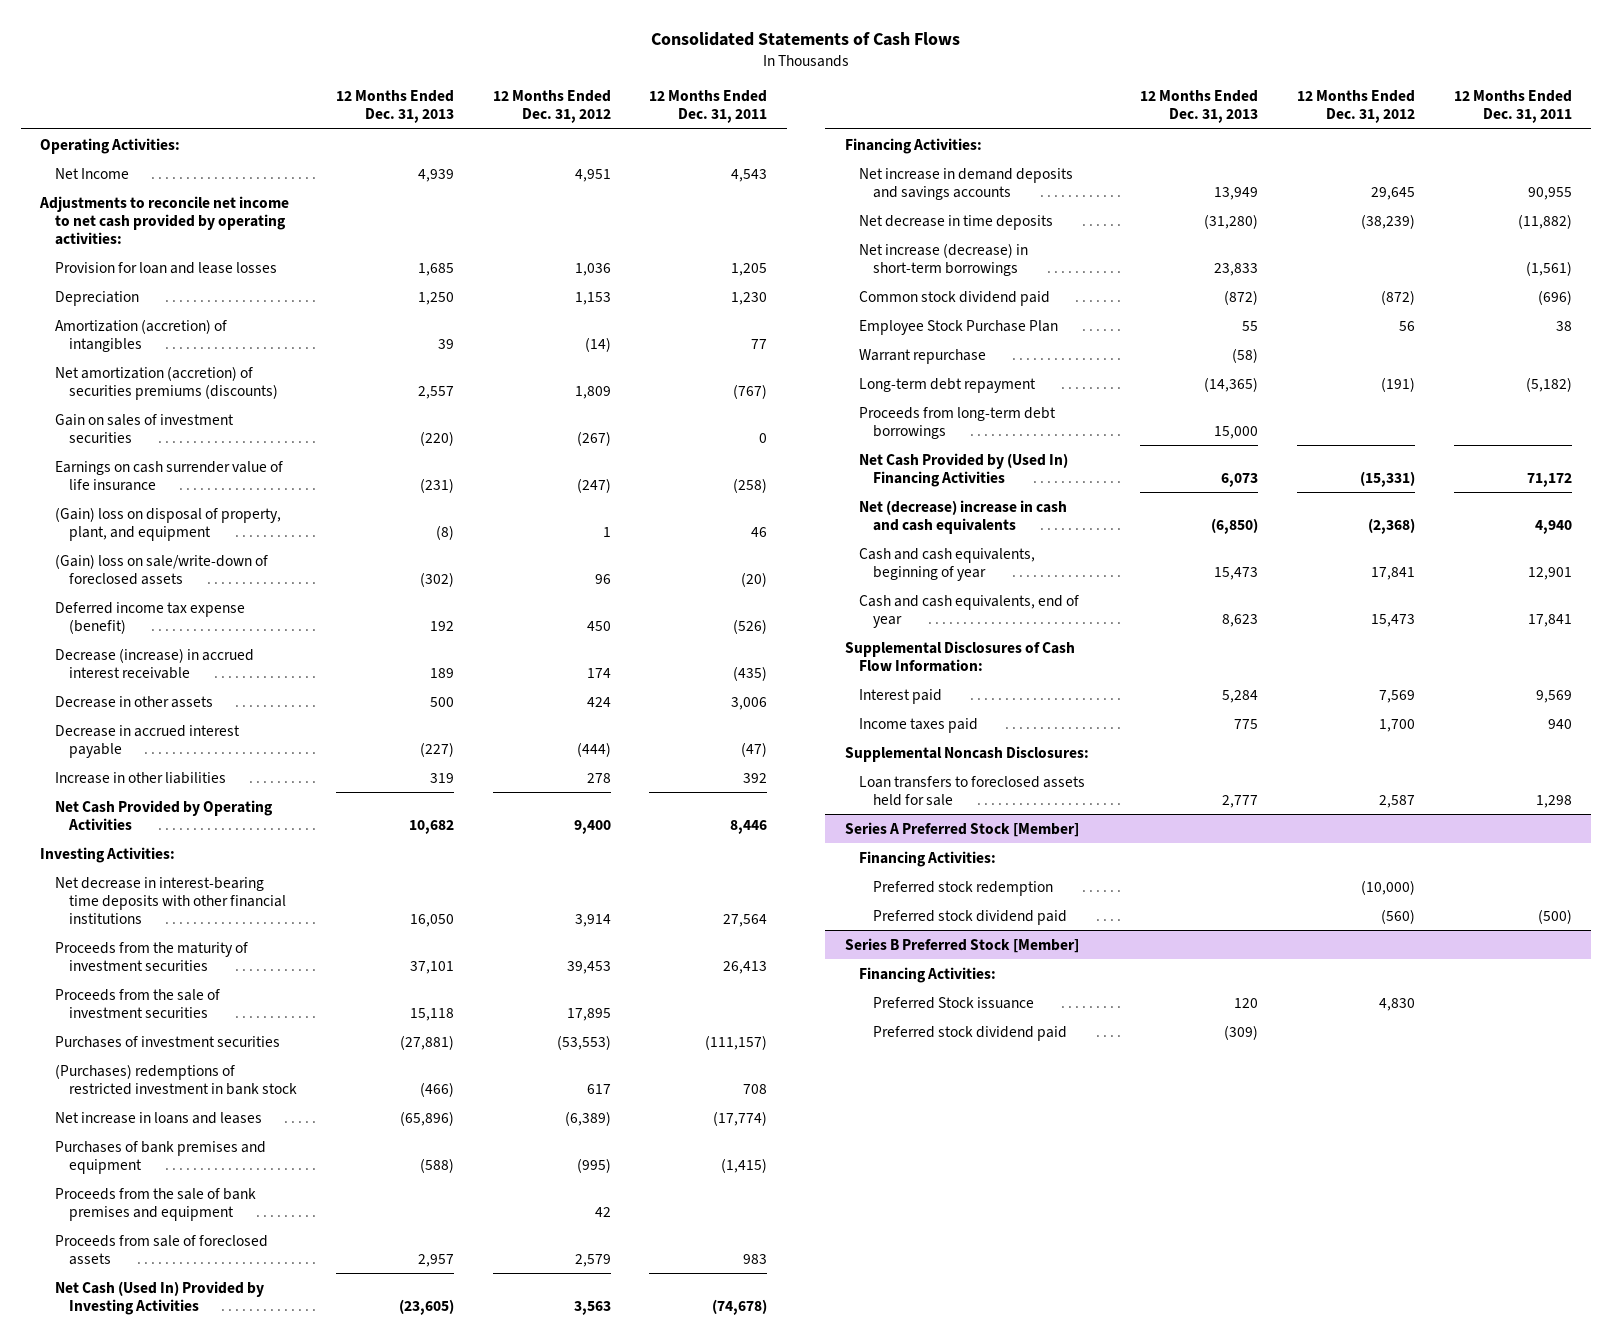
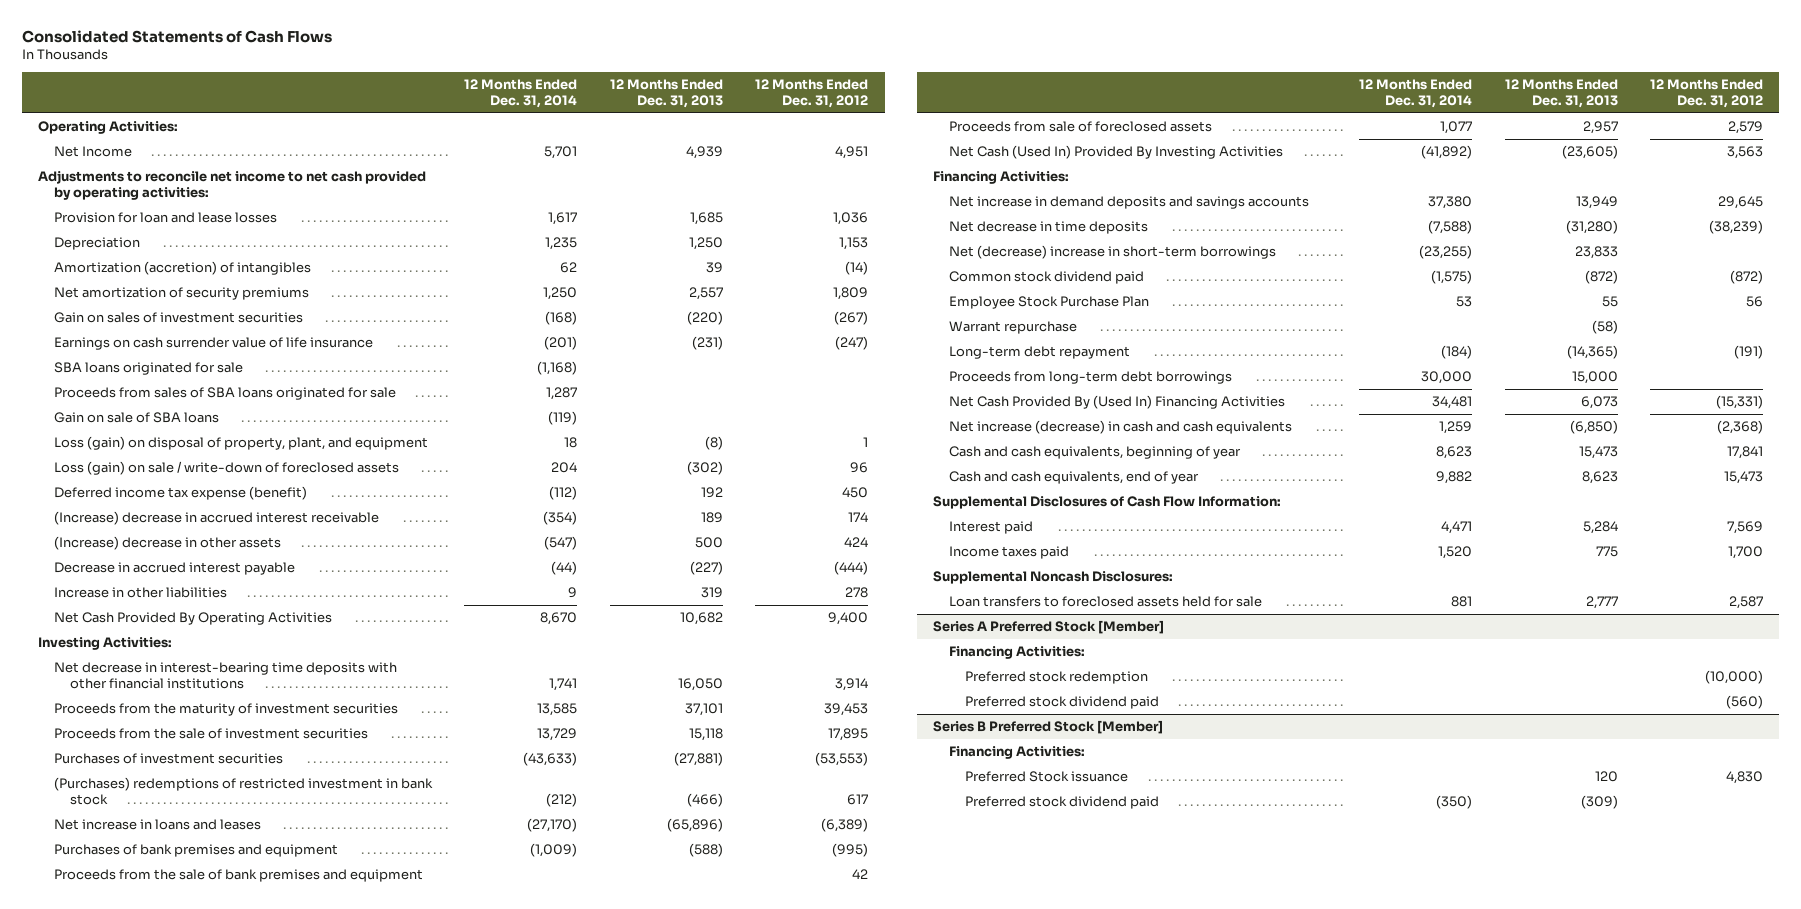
- | 12 Months Ended Dec. 31, 2013 | 12 Months Ended Dec. 31, 2012 | 12 Months Ended Dec. 31, 2011
+ | 12 Months Ended Dec. 31, 2014 | 12 Months Ended Dec. 31, 2013 | 12 Months Ended Dec. 31, 2012
- Net amortization (accretion) of securities premiums (discounts) | 2,557 | 1,809 | (767)
+ Net amortization of security premiums | 1,250 | 2,557 | 1,809
- (Gain) loss on disposal of property, plant, and equipment | (8) | 1 | 46
- (Gain) loss on sale/write-down of foreclosed assets | (302) | 96 | (20)
+ SBA loans originated for sale | (1,168) | |
+ Proceeds from sales of SBA loans originated for sale | 1,287 | |
+ Gain on sale of SBA loans | (119) | |
+ Loss (gain) on disposal of property, plant, and equipment | 18 | (8) | 1
+ Loss (gain) on sale / write-down of foreclosed assets | 204 | (302) | 96
- Decrease (increase) in accrued interest receivable | 189 | 174 | (435)
- Decrease in other assets | 500 | 424 | 3,006
+ (Increase) decrease in accrued interest receivable | (354) | 189 | 174
+ (Increase) decrease in other assets | (547) | 500 | 424
- Net Cash Provided by Operating Activities | 10,682 | 9,400 | 8,446
+ Net Cash Provided By Operating Activities | 8,670 | 10,682 | 9,400
- Net Cash (Used In) Provided by Investing Activities | (23,605) | 3,563 | (74,678)
+ Net Cash (Used In) Provided By Investing Activities | (41,892) | (23,605) | 3,563
- Net increase (decrease) in short-term borrowings | 23,833 | | (1,561)
+ Net (decrease) increase in short-term borrowings | (23,255) | 23,833 |
- Net Cash Provided by (Used In) Financing Activities | 6,073 | (15,331) | 71,172
- Net (decrease) increase in cash and cash equivalents | (6,850) | (2,368) | 4,940
+ Net Cash Provided By (Used In) Financing Activities | 34,481 | 6,073 | (15,331)
+ Net increase (decrease) in cash and cash equivalents | 1,259 | (6,850) | (2,368)

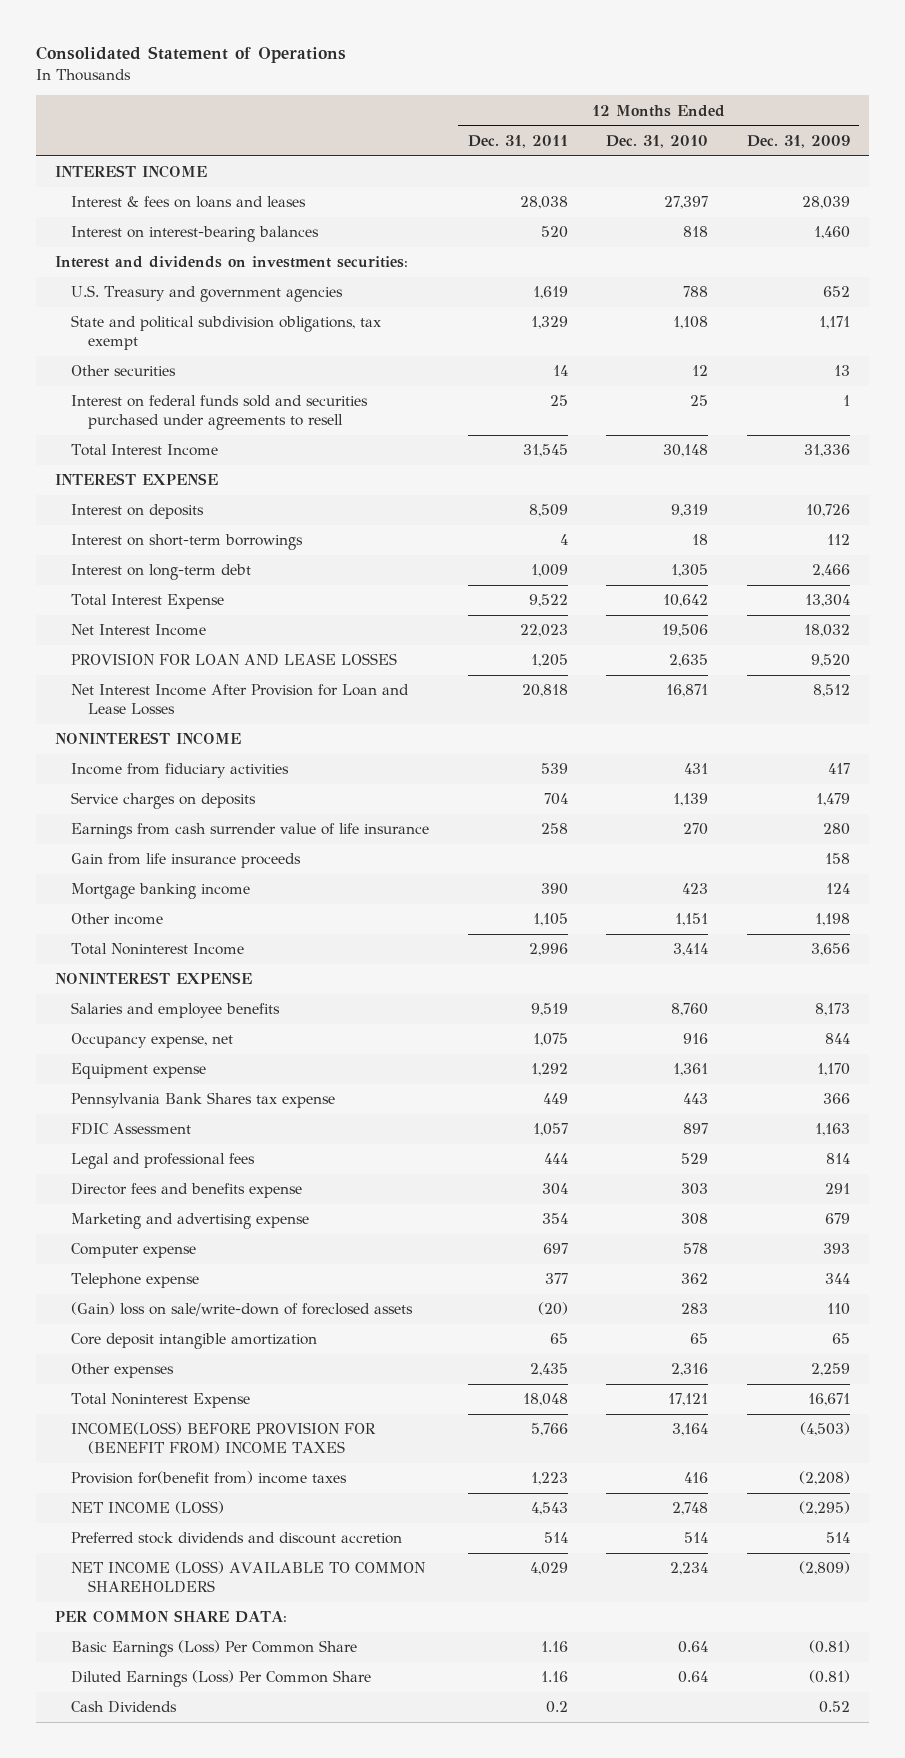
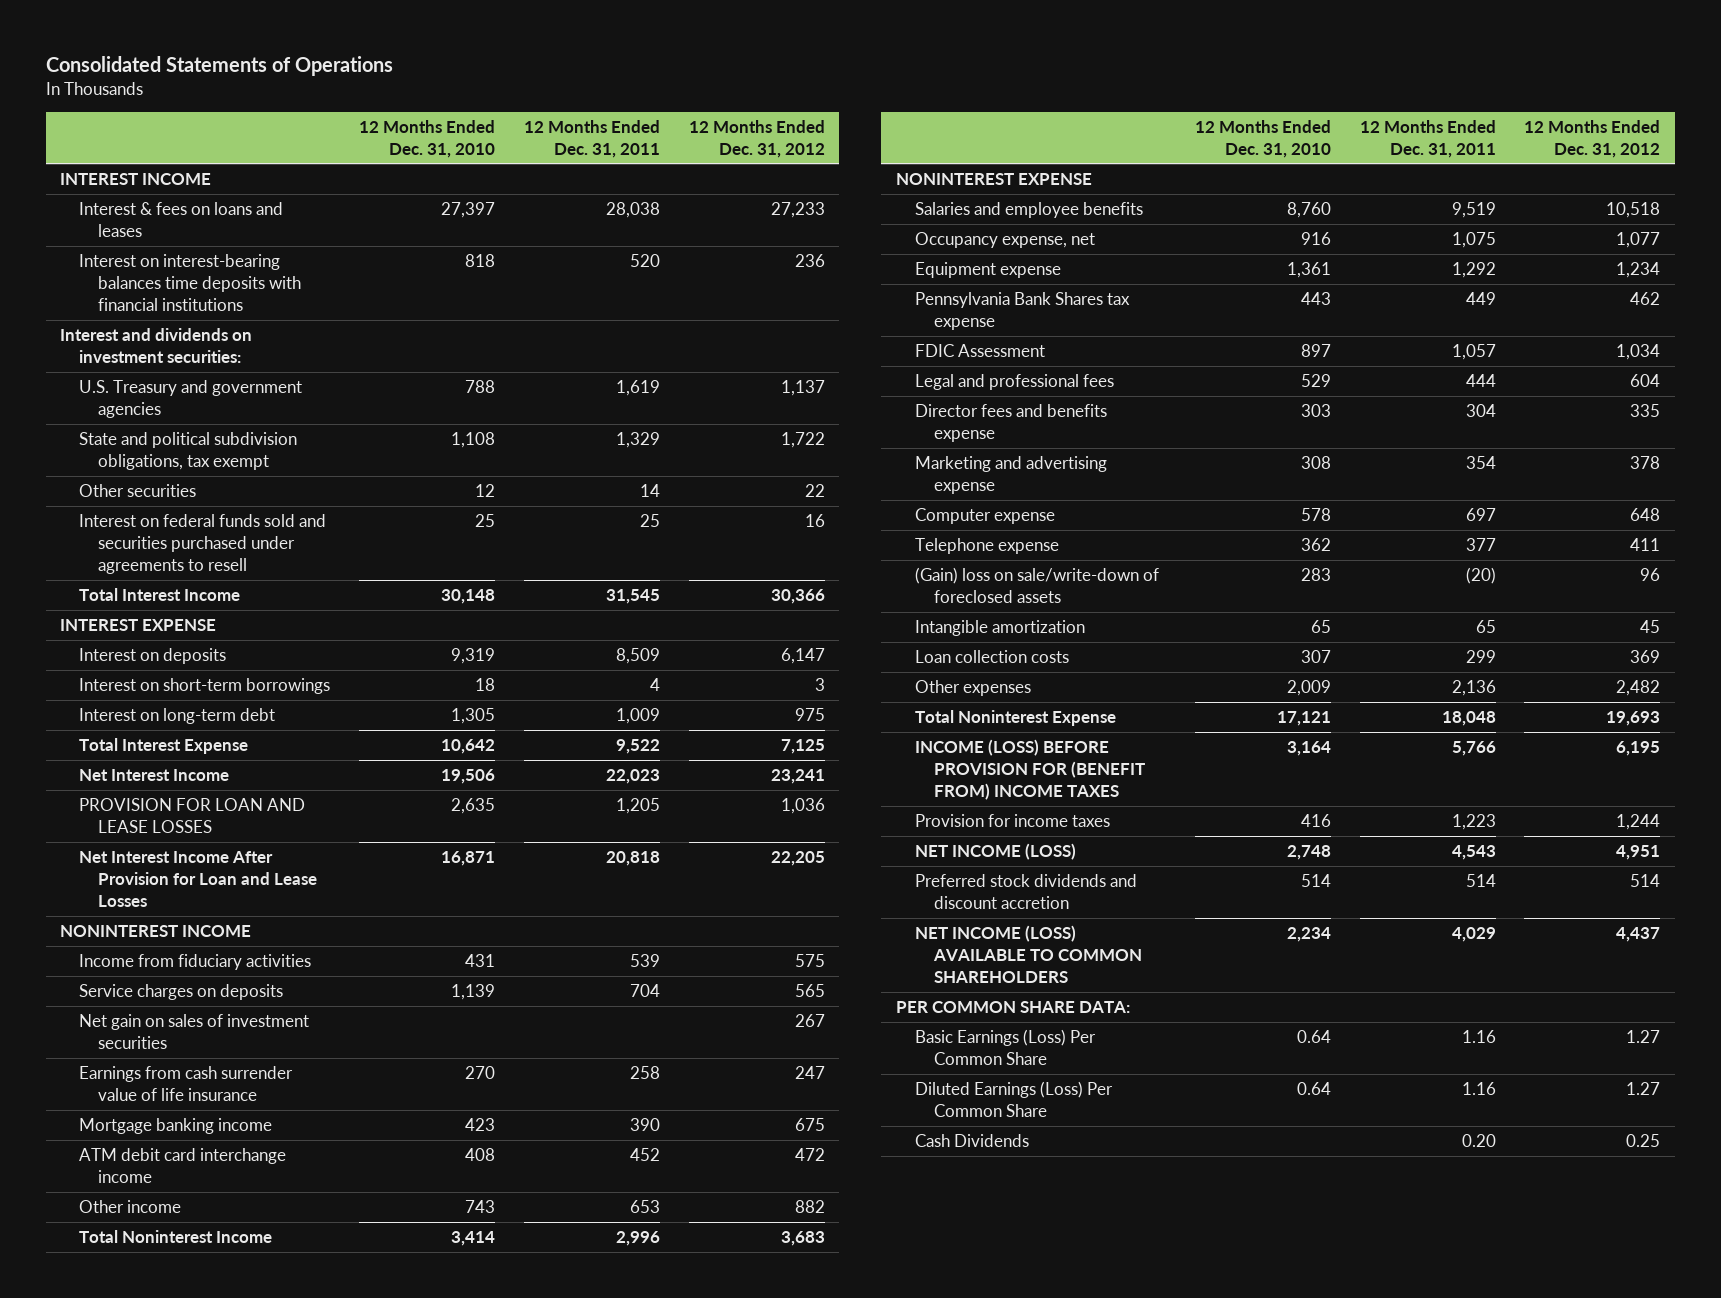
- Consolidated Statement of Operations
+ Consolidated Statements of Operations
- | 12 Months Ended Dec. 31, 2011 | 12 Months Ended Dec. 31, 2010 | 12 Months Ended Dec. 31, 2009
+ | 12 Months Ended Dec. 31, 2010 | 12 Months Ended Dec. 31, 2011 | 12 Months Ended Dec. 31, 2012
- Interest on interest-bearing balances | 520 | 818 | 1,460
+ Interest on interest-bearing balances time deposits with financial institutions | 818 | 520 | 236
+ Net gain on sales of investment securities | | | 267
- Gain from life insurance proceeds | | | 158
- Other income | 1,105 | 1,151 | 1,198
+ ATM debit card interchange income | 408 | 452 | 472
+ Other income | 743 | 653 | 882
- Core deposit intangible amortization | 65 | 65 | 65
- Other expenses | 2,435 | 2,316 | 2,259
+ Intangible amortization | 65 | 65 | 45
+ Loan collection costs | 307 | 299 | 369
+ Other expenses | 2,009 | 2,136 | 2,482
- INCOME(LOSS) BEFORE PROVISION FOR (BENEFIT FROM) INCOME TAXES | 5,766 | 3,164 | (4,503)
- Provision for(benefit from) income taxes | 1,223 | 416 | (2,208)
+ INCOME (LOSS) BEFORE PROVISION FOR (BENEFIT FROM) INCOME TAXES | 3,164 | 5,766 | 6,195
+ Provision for income taxes | 416 | 1,223 | 1,244
- Cash Dividends | 0.2 | | 0.52
+ Cash Dividends | | 0.20 | 0.25

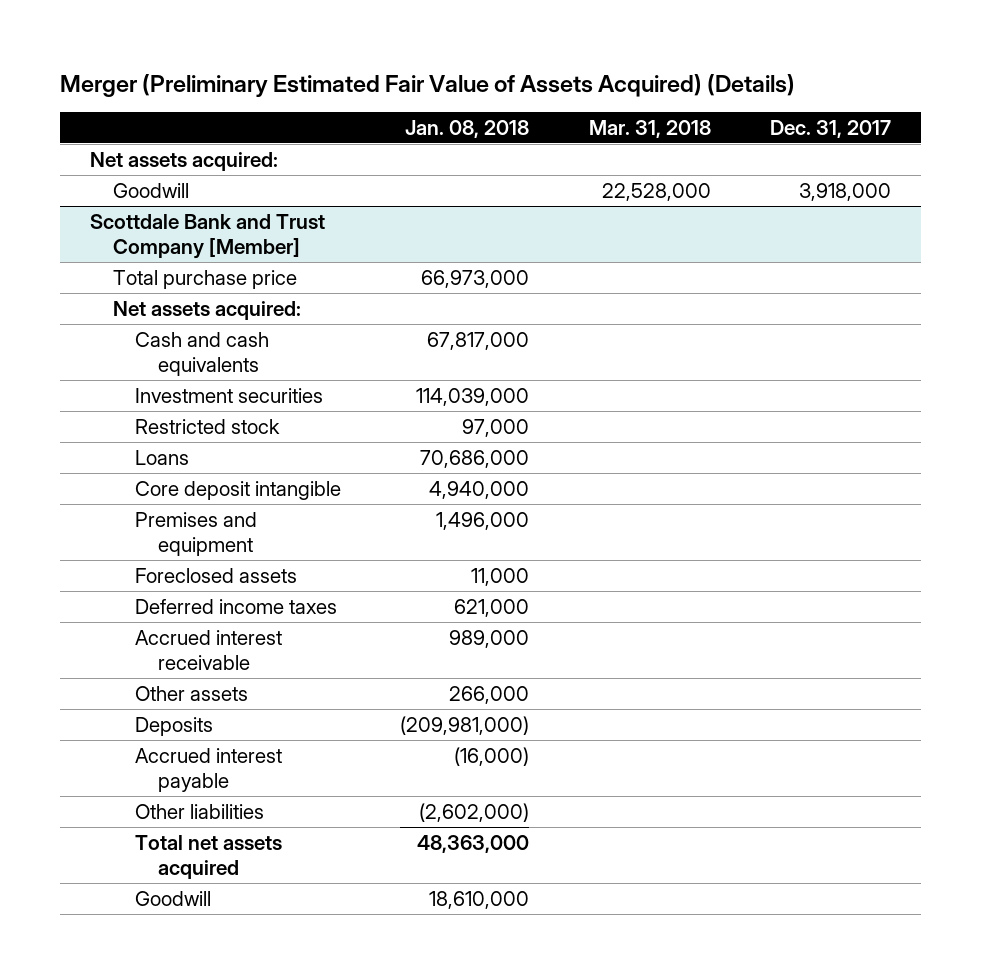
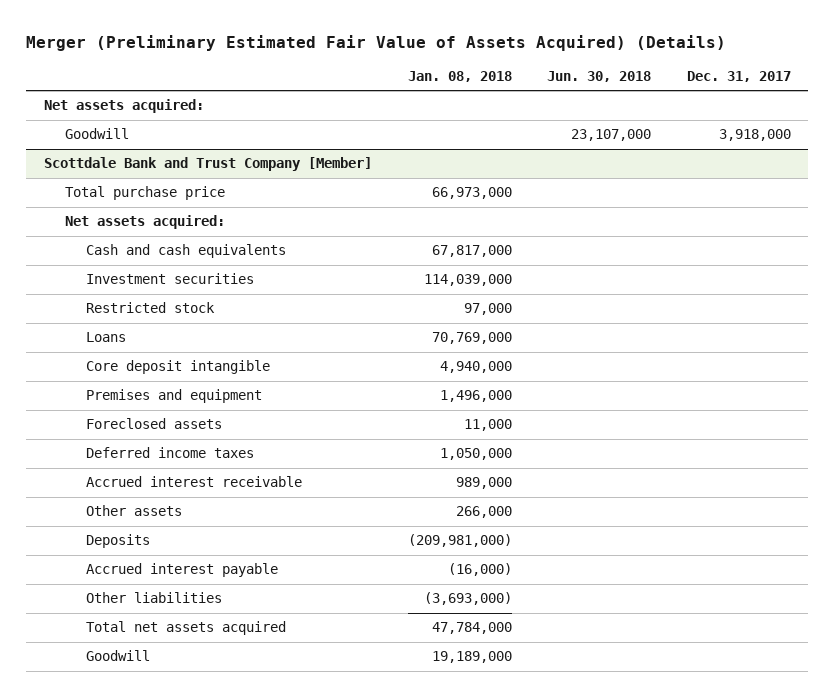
- | Jan. 08, 2018 | Mar. 31, 2018 | Dec. 31, 2017
+ | Jan. 08, 2018 | Jun. 30, 2018 | Dec. 31, 2017
@ Scottdale Bank and Trust Company [Member]
- Loans | 70,686,000 | |
+ Loans | 70,769,000 | |
- Deferred income taxes | 621,000 | |
+ Deferred income taxes | 1,050,000 | |
- Other liabilities | (2,602,000) | |
- Total net assets acquired | 48,363,000 | |
- Goodwill | 18,610,000 | |
+ Other liabilities | (3,693,000) | |
+ Total net assets acquired | 47,784,000 | |
+ Goodwill | 19,189,000 | |

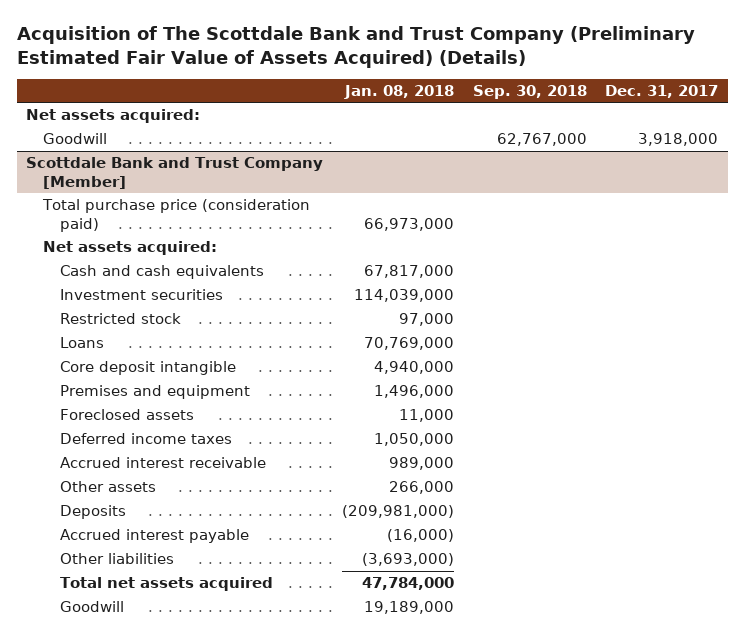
- Merger (Preliminary Estimated Fair Value of Assets Acquired) (Details)
+ Acquisition of The Scottdale Bank and Trust Company (Preliminary Estimated Fair Value of Assets Acquired) (Details)
- | Jan. 08, 2018 | Jun. 30, 2018 | Dec. 31, 2017
+ | Jan. 08, 2018 | Sep. 30, 2018 | Dec. 31, 2017
@ Scottdale Bank and Trust Company [Member]
- Total purchase price | 66,973,000 | |
+ Total purchase price (consideration paid) | 66,973,000 | |

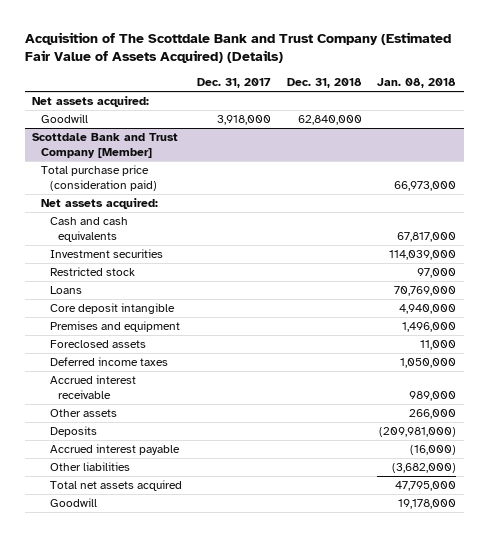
- Acquisition of The Scottdale Bank and Trust Company (Preliminary Estimated Fair Value of Assets Acquired) (Details)
+ Acquisition of The Scottdale Bank and Trust Company (Estimated Fair Value of Assets Acquired) (Details)
- | Jan. 08, 2018 | Sep. 30, 2018 | Dec. 31, 2017
+ | Dec. 31, 2017 | Dec. 31, 2018 | Jan. 08, 2018
@ Scottdale Bank and Trust Company [Member]
- Other liabilities | (3,693,000) | |
- Total net assets acquired | 47,784,000 | |
- Goodwill | 19,189,000 | |
+ Other liabilities | | | (3,682,000)
+ Total net assets acquired | | | 47,795,000
+ Goodwill | | | 19,178,000

